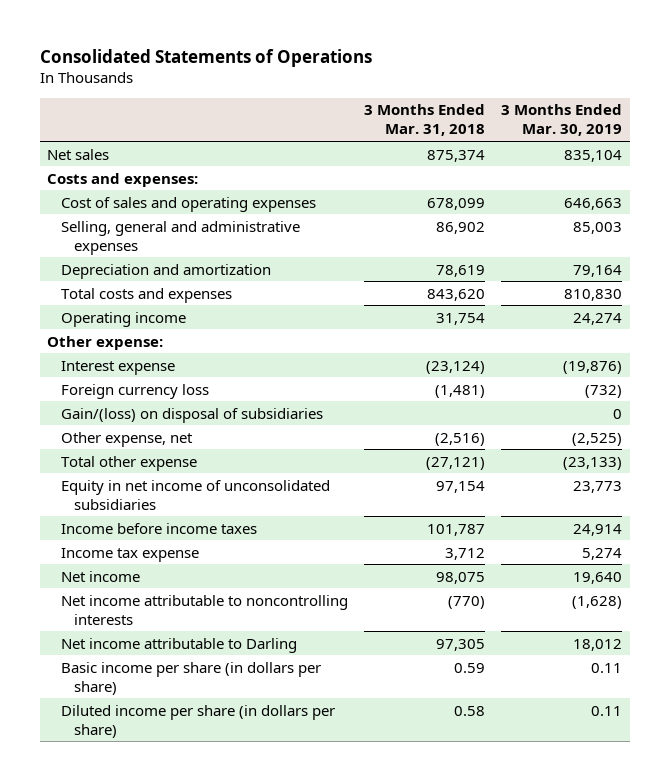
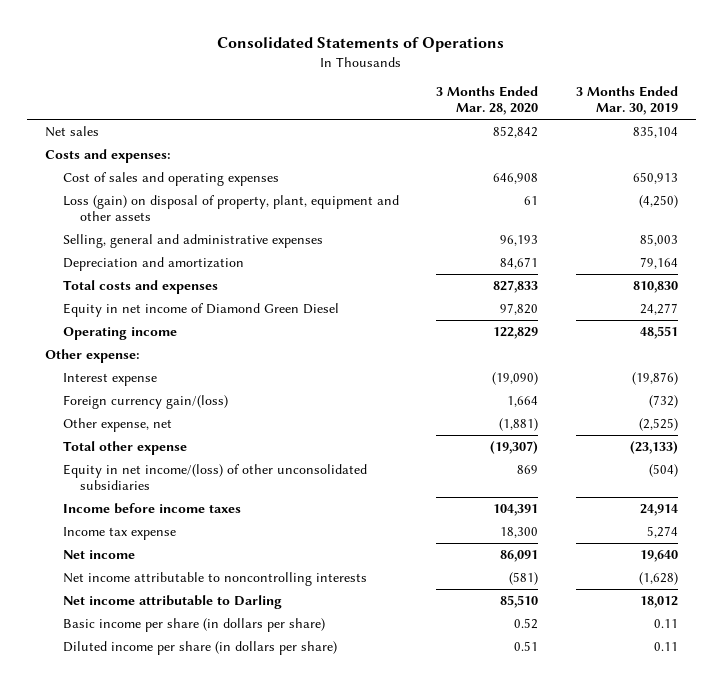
- | 3 Months Ended Mar. 31, 2018 | 3 Months Ended Mar. 30, 2019
+ | 3 Months Ended Mar. 28, 2020 | 3 Months Ended Mar. 30, 2019
- Cost of sales and operating expenses | 678,099 | 646,663
+ Cost of sales and operating expenses | 646,908 | 650,913
+ Loss (gain) on disposal of property, plant, equipment and other assets | 61 | (4,250)
- Operating income | 31,754 | 24,274
+ Equity in net income of Diamond Green Diesel | 97,820 | 24,277
+ Operating income | 122,829 | 48,551
- Foreign currency loss | (1,481) | (732)
- Gain/(loss) on disposal of subsidiaries | | 0
+ Foreign currency gain/(loss) | 1,664 | (732)
- Equity in net income of unconsolidated subsidiaries | 97,154 | 23,773
+ Equity in net income/(loss) of other unconsolidated subsidiaries | 869 | (504)

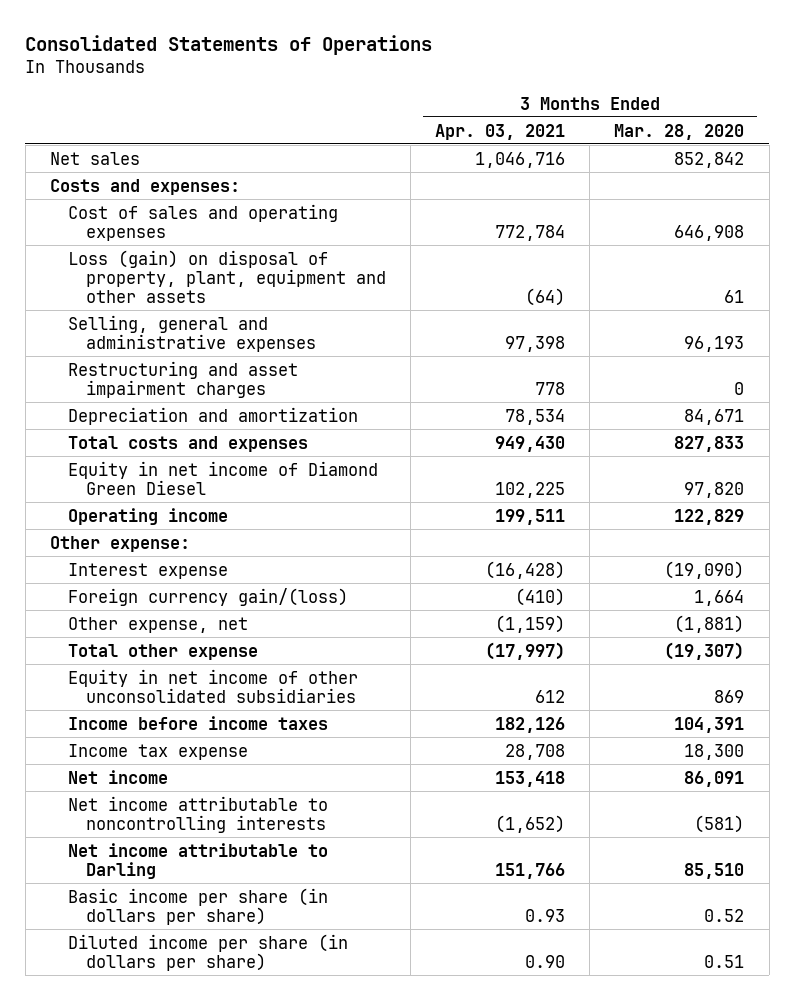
- | 3 Months Ended Mar. 28, 2020 | 3 Months Ended Mar. 30, 2019
+ | 3 Months Ended Apr. 03, 2021 | 3 Months Ended Mar. 28, 2020
+ Restructuring and asset impairment charges | 778 | 0
- Equity in net income/(loss) of other unconsolidated subsidiaries | 869 | (504)
+ Equity in net income of other unconsolidated subsidiaries | 612 | 869

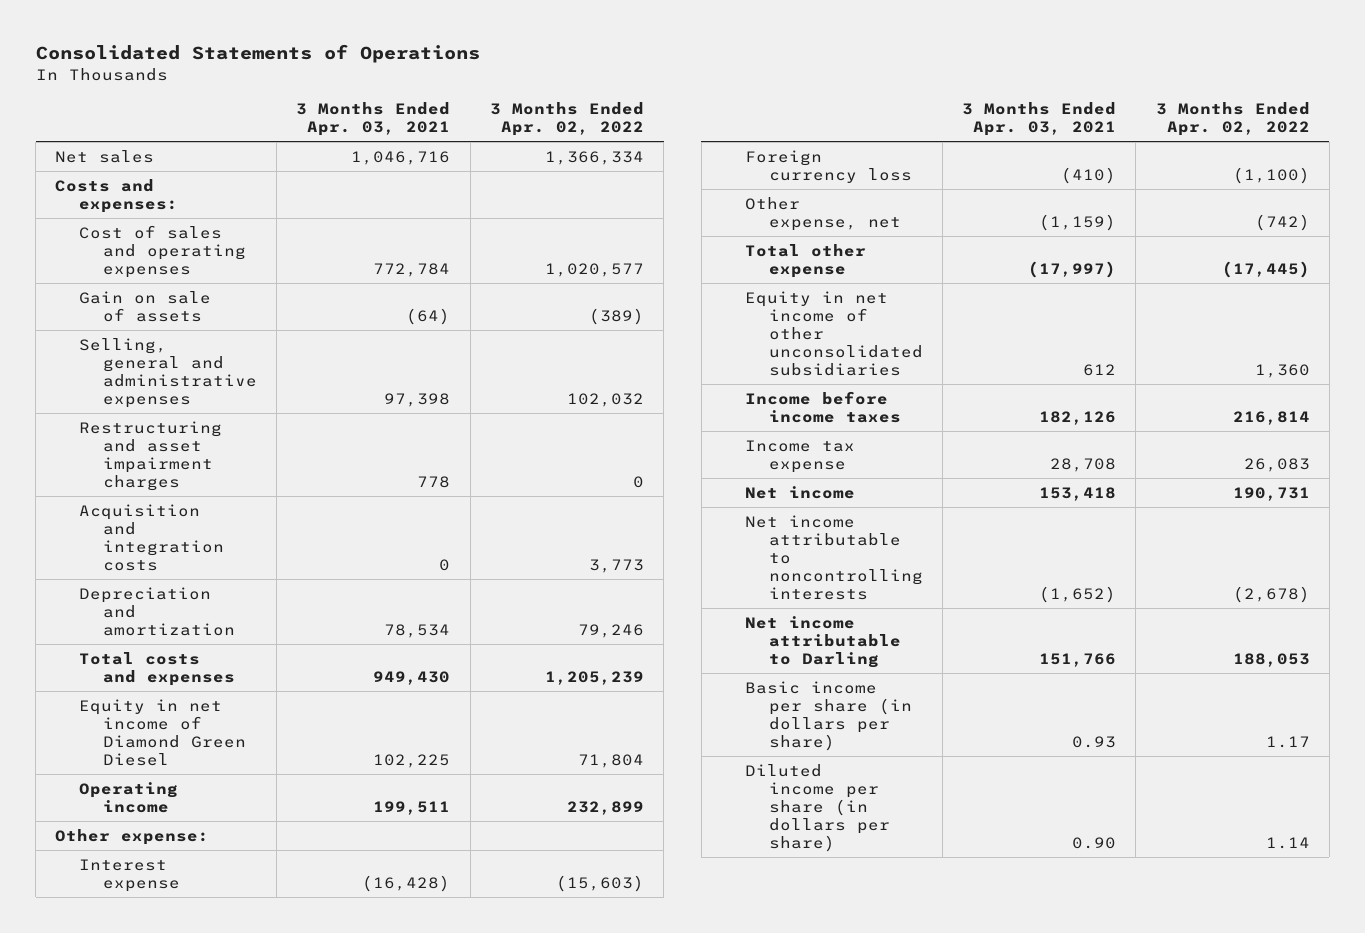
- | 3 Months Ended Apr. 03, 2021 | 3 Months Ended Mar. 28, 2020
+ | 3 Months Ended Apr. 03, 2021 | 3 Months Ended Apr. 02, 2022
- Loss (gain) on disposal of property, plant, equipment and other assets | (64) | 61
+ Gain on sale of assets | (64) | (389)
+ Acquisition and integration costs | 0 | 3,773
- Foreign currency gain/(loss) | (410) | 1,664
+ Foreign currency loss | (410) | (1,100)

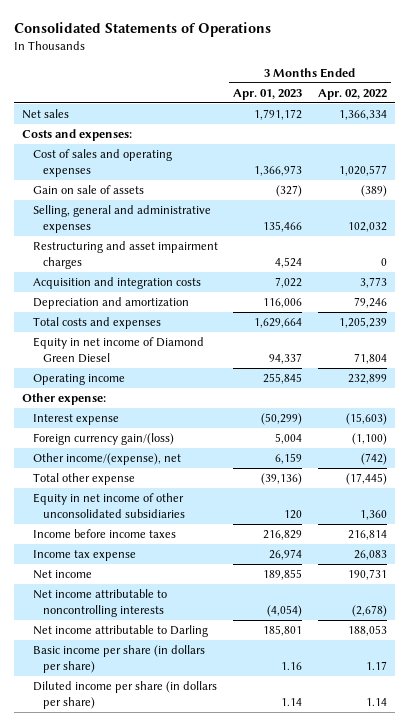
- | 3 Months Ended Apr. 03, 2021 | 3 Months Ended Apr. 02, 2022
+ | 3 Months Ended Apr. 01, 2023 | 3 Months Ended Apr. 02, 2022
- Foreign currency loss | (410) | (1,100)
- Other expense, net | (1,159) | (742)
+ Foreign currency gain/(loss) | 5,004 | (1,100)
+ Other income/(expense), net | 6,159 | (742)

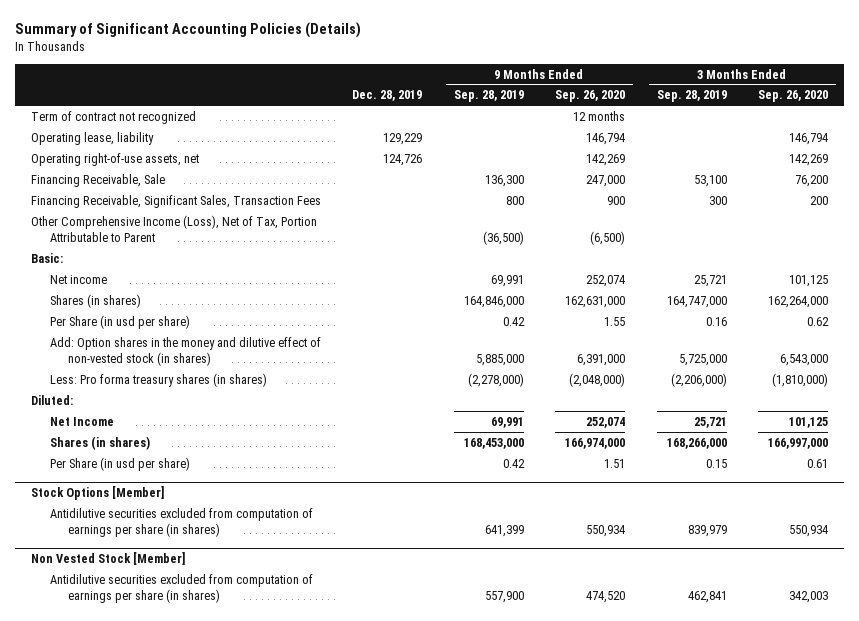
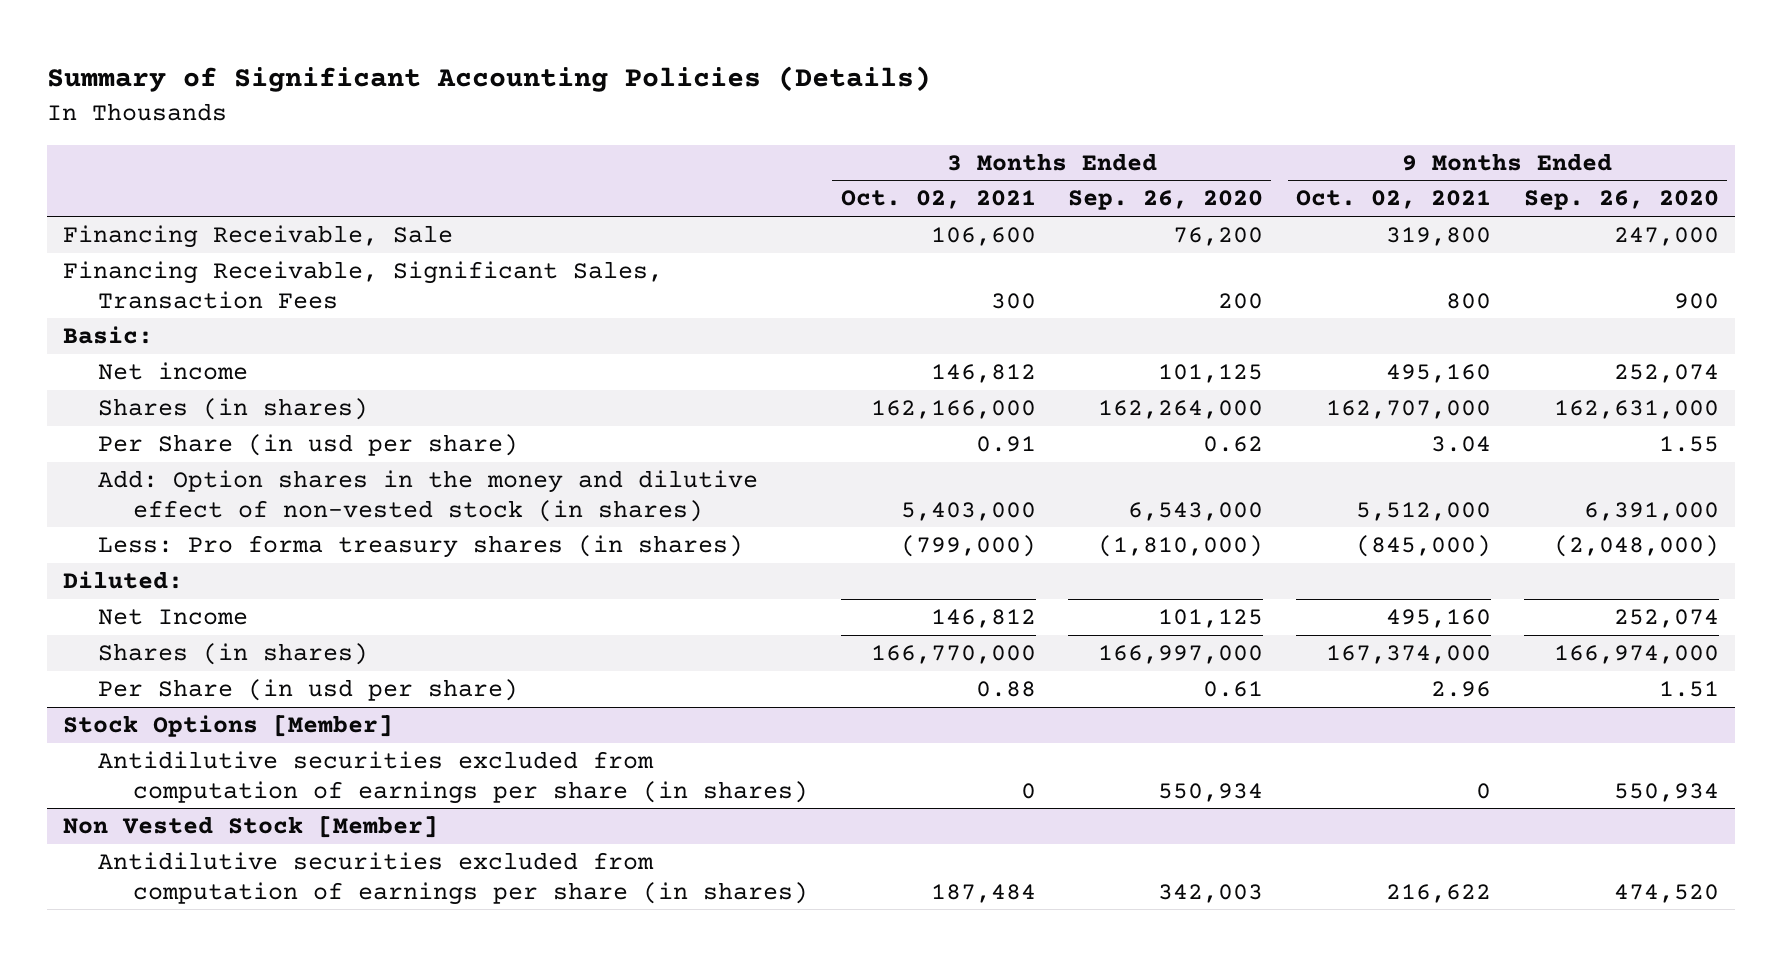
- | Dec. 28, 2019 | 9 Months Ended Sep. 28, 2019 | 9 Months Ended Sep. 26, 2020 | 3 Months Ended Sep. 28, 2019 | 3 Months Ended Sep. 26, 2020
+ | 3 Months Ended Oct. 02, 2021 | 3 Months Ended Sep. 26, 2020 | 9 Months Ended Oct. 02, 2021 | 9 Months Ended Sep. 26, 2020
- Term of contract not recognized | | | 12 months | |
- Operating lease, liability | 129,229 | | 146,794 | | 146,794
- Operating right-of-use assets, net | 124,726 | | 142,269 | | 142,269
- Other Comprehensive Income (Loss), Net of Tax, Portion Attributable to Parent | | (36,500) | (6,500) | |

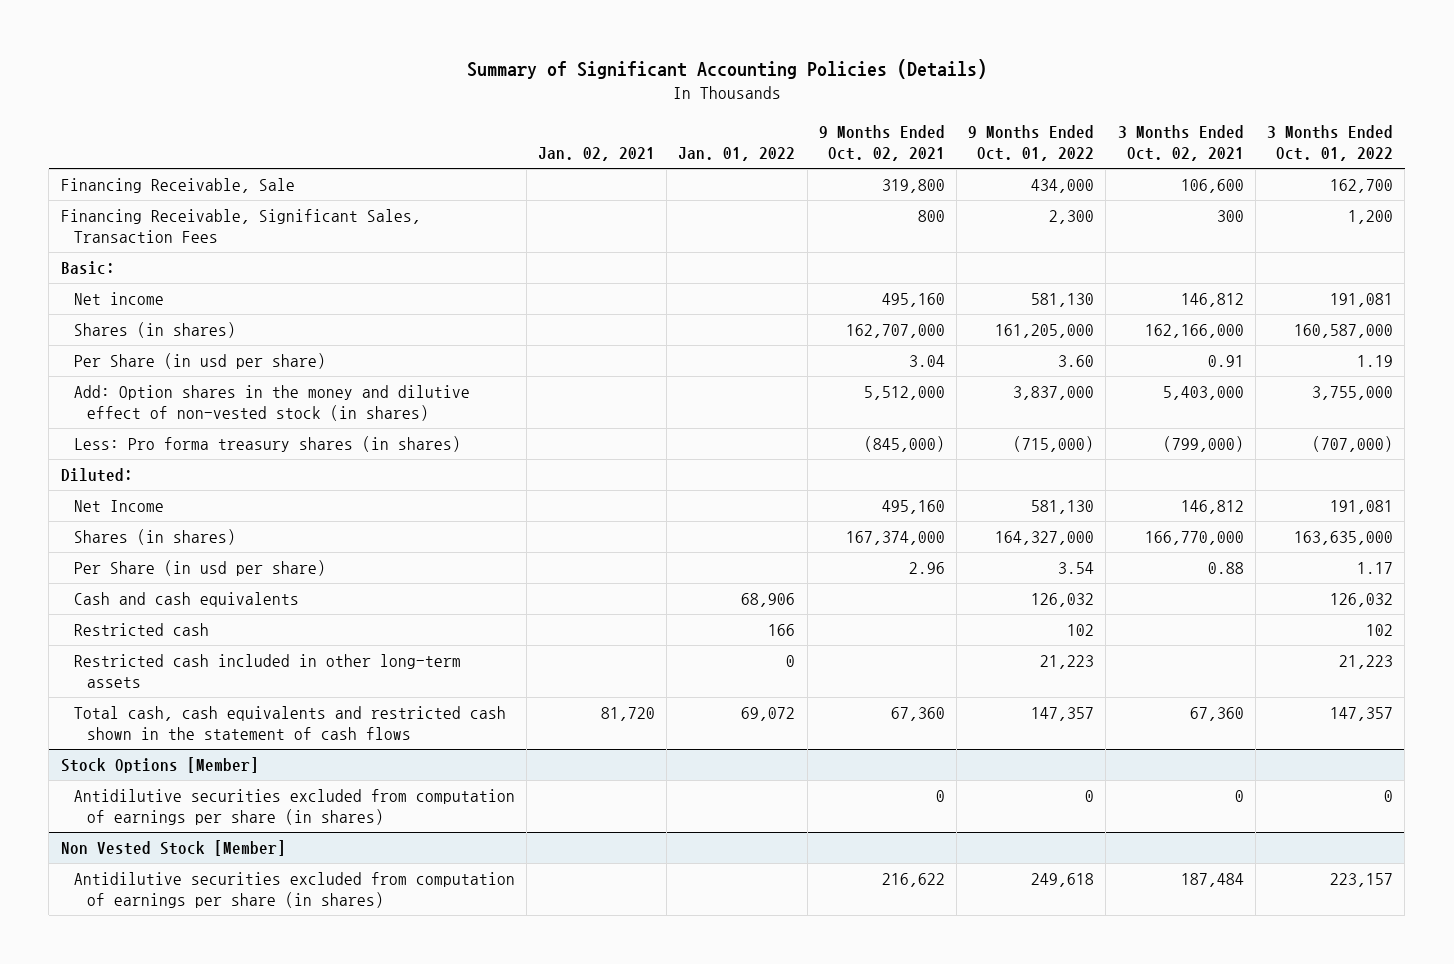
- | 3 Months Ended Oct. 02, 2021 | 3 Months Ended Sep. 26, 2020 | 9 Months Ended Oct. 02, 2021 | 9 Months Ended Sep. 26, 2020
+ | Jan. 02, 2021 | Jan. 01, 2022 | 9 Months Ended Oct. 02, 2021 | 9 Months Ended Oct. 01, 2022 | 3 Months Ended Oct. 02, 2021 | 3 Months Ended Oct. 01, 2022
+ Cash and cash equivalents | | 68,906 | | 126,032 | | 126,032
+ Restricted cash | | 166 | | 102 | | 102
+ Restricted cash included in other long-term assets | | 0 | | 21,223 | | 21,223
+ Total cash, cash equivalents and restricted cash shown in the statement of cash flows | 81,720 | 69,072 | 67,360 | 147,357 | 67,360 | 147,357

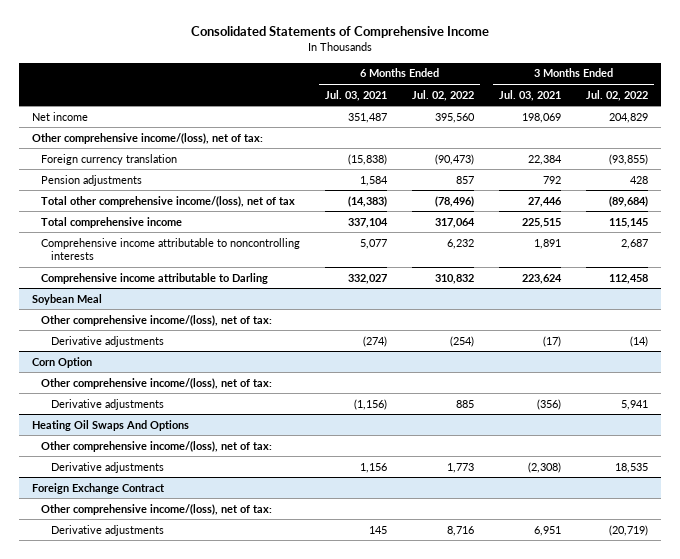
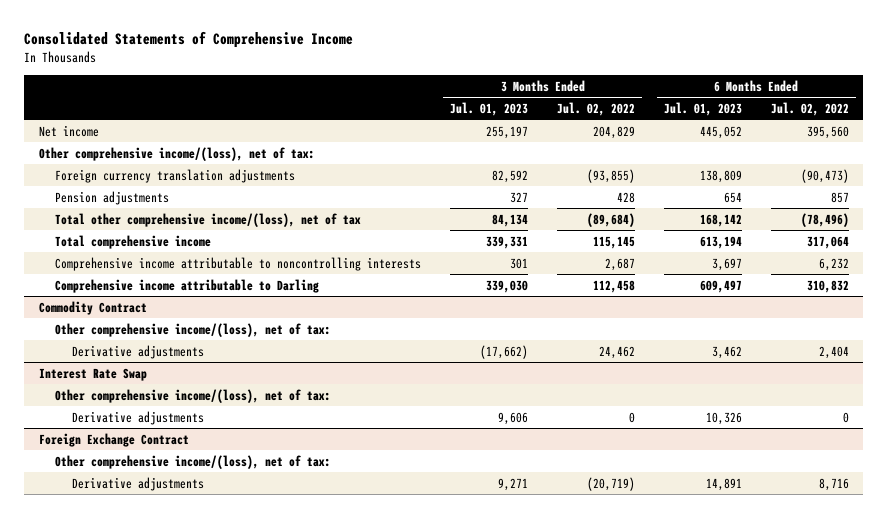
- | 6 Months Ended Jul. 03, 2021 | 6 Months Ended Jul. 02, 2022 | 3 Months Ended Jul. 03, 2021 | 3 Months Ended Jul. 02, 2022
+ | 3 Months Ended Jul. 01, 2023 | 3 Months Ended Jul. 02, 2022 | 6 Months Ended Jul. 01, 2023 | 6 Months Ended Jul. 02, 2022
- Foreign currency translation | (15,838) | (90,473) | 22,384 | (93,855)
+ Foreign currency translation adjustments | 82,592 | (93,855) | 138,809 | (90,473)
- Soybean Meal
- Other comprehensive income/(loss), net of tax:
- Derivative adjustments | (274) | (254) | (17) | (14)
- Corn Option
+ Commodity Contract
- Derivative adjustments | (1,156) | 885 | (356) | 5,941
- Heating Oil Swaps And Options
+ Derivative adjustments | (17,662) | 24,462 | 3,462 | 2,404
+ Interest Rate Swap
- Derivative adjustments | 1,156 | 1,773 | (2,308) | 18,535
+ Derivative adjustments | 9,606 | 0 | 10,326 | 0

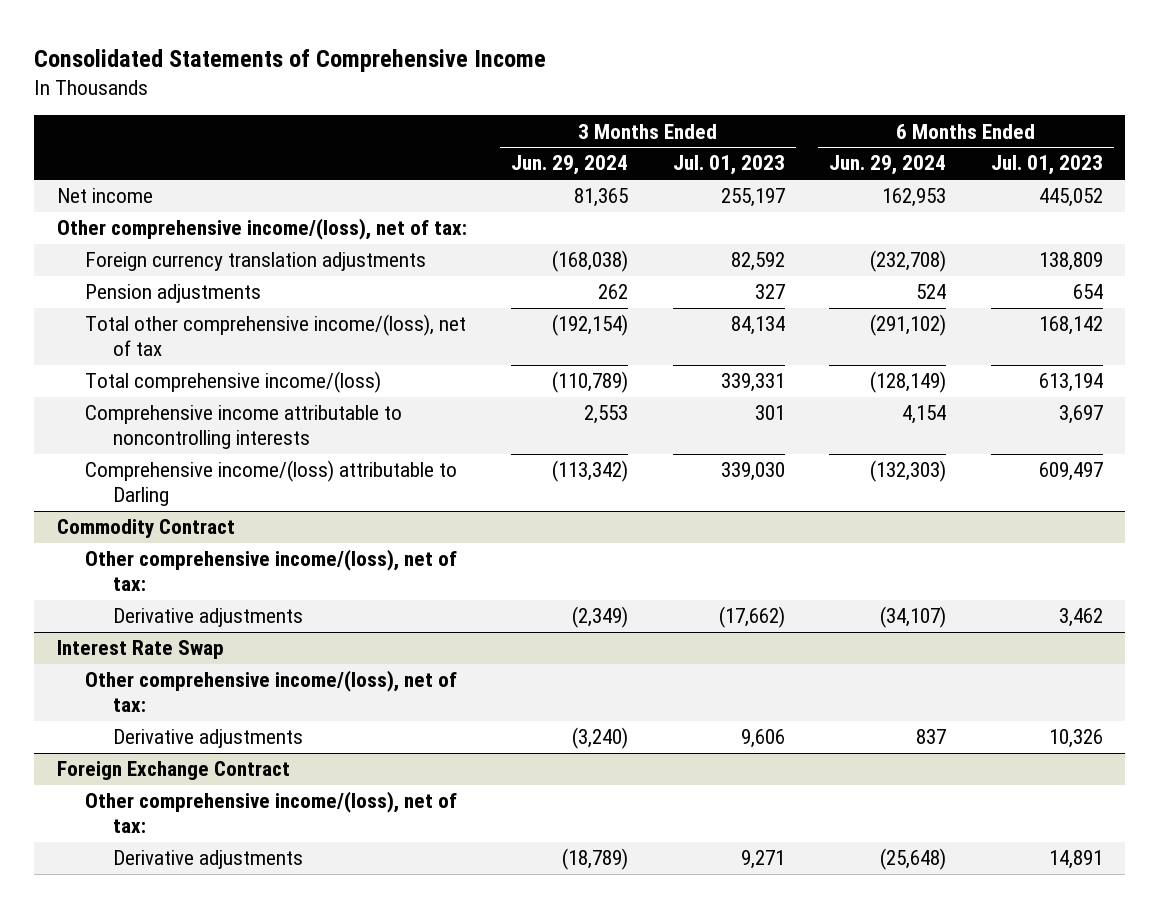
- | 3 Months Ended Jul. 01, 2023 | 3 Months Ended Jul. 02, 2022 | 6 Months Ended Jul. 01, 2023 | 6 Months Ended Jul. 02, 2022
+ | 3 Months Ended Jun. 29, 2024 | 3 Months Ended Jul. 01, 2023 | 6 Months Ended Jun. 29, 2024 | 6 Months Ended Jul. 01, 2023
- Total comprehensive income | 339,331 | 115,145 | 613,194 | 317,064
+ Total comprehensive income/(loss) | (110,789) | 339,331 | (128,149) | 613,194
- Comprehensive income attributable to Darling | 339,030 | 112,458 | 609,497 | 310,832
+ Comprehensive income/(loss) attributable to Darling | (113,342) | 339,030 | (132,303) | 609,497

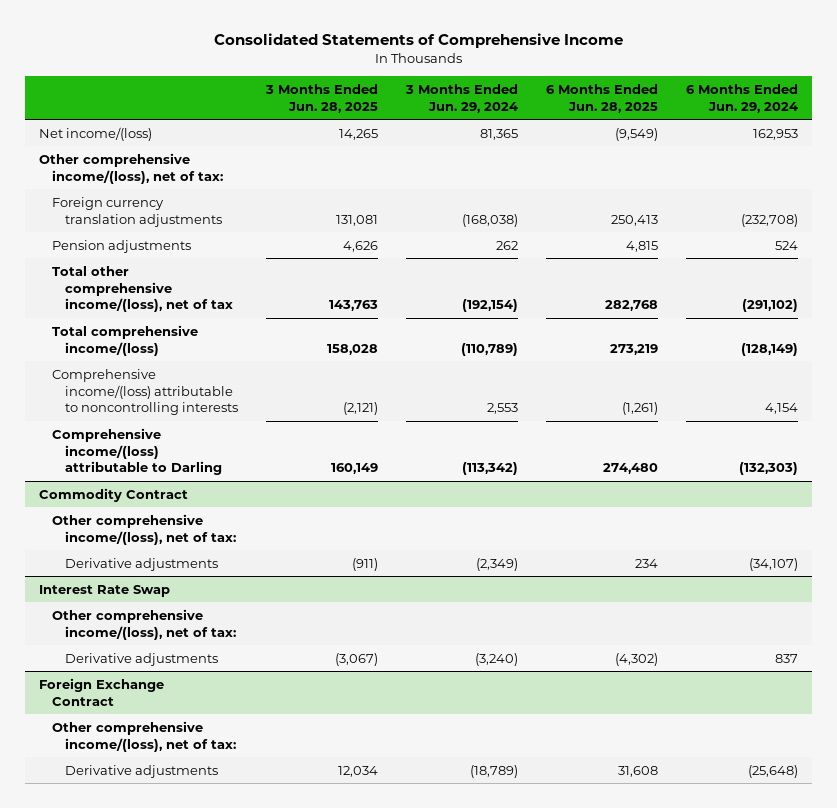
- | 3 Months Ended Jun. 29, 2024 | 3 Months Ended Jul. 01, 2023 | 6 Months Ended Jun. 29, 2024 | 6 Months Ended Jul. 01, 2023
+ | 3 Months Ended Jun. 28, 2025 | 3 Months Ended Jun. 29, 2024 | 6 Months Ended Jun. 28, 2025 | 6 Months Ended Jun. 29, 2024
- Net income | 81,365 | 255,197 | 162,953 | 445,052
+ Net income/(loss) | 14,265 | 81,365 | (9,549) | 162,953
- Comprehensive income attributable to noncontrolling interests | 2,553 | 301 | 4,154 | 3,697
+ Comprehensive income/(loss) attributable to noncontrolling interests | (2,121) | 2,553 | (1,261) | 4,154

